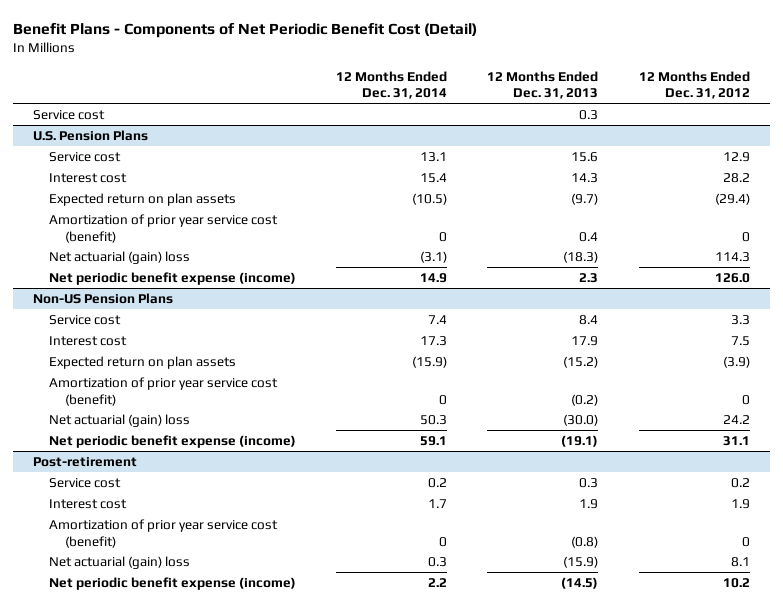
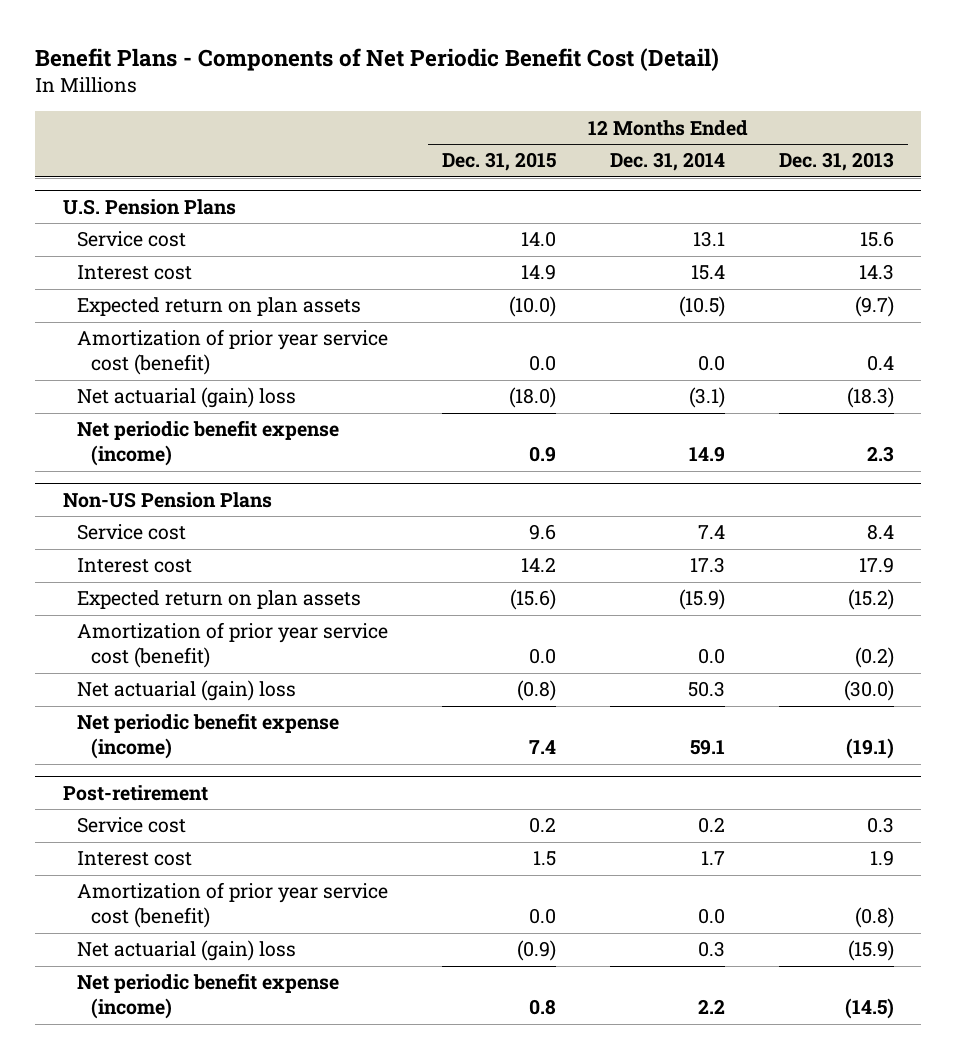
- | 12 Months Ended Dec. 31, 2014 | 12 Months Ended Dec. 31, 2013 | 12 Months Ended Dec. 31, 2012
+ | 12 Months Ended Dec. 31, 2015 | 12 Months Ended Dec. 31, 2014 | 12 Months Ended Dec. 31, 2013
- Service cost | | 0.3 |
@ U.S. Pension Plans
- Amortization of prior year service cost (benefit) | 0 | 0.4 | 0
+ Amortization of prior year service cost (benefit) | 0.0 | 0.0 | 0.4
@ Non-US Pension Plans
- Amortization of prior year service cost (benefit) | 0 | (0.2) | 0
+ Amortization of prior year service cost (benefit) | 0.0 | 0.0 | (0.2)
@ Post-retirement
- Amortization of prior year service cost (benefit) | 0 | (0.8) | 0
+ Amortization of prior year service cost (benefit) | 0.0 | 0.0 | (0.8)

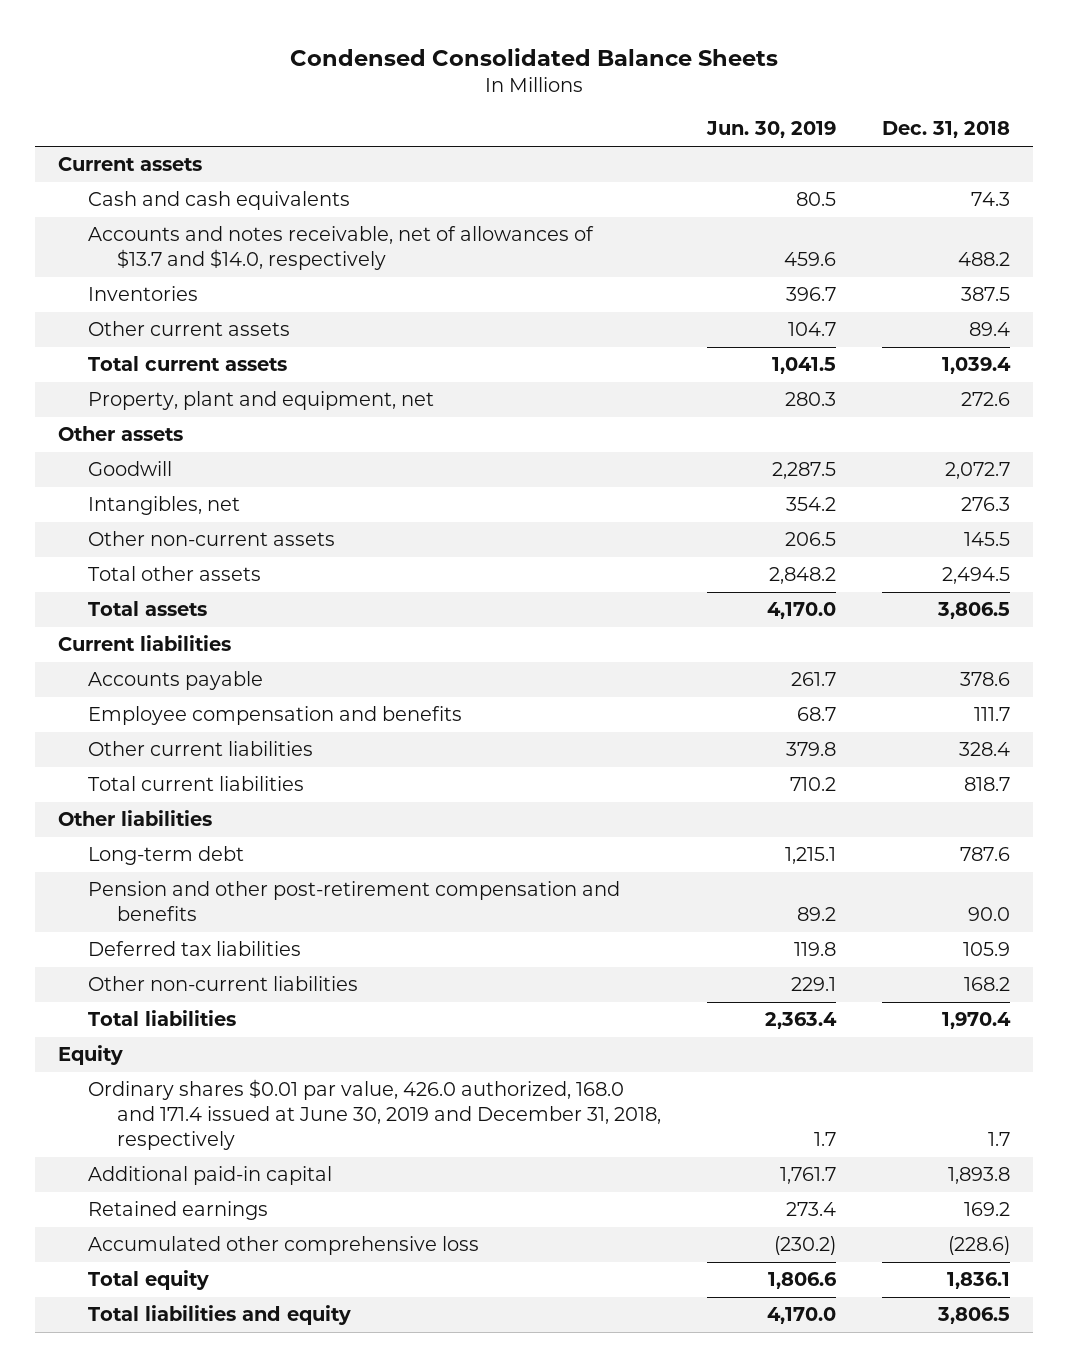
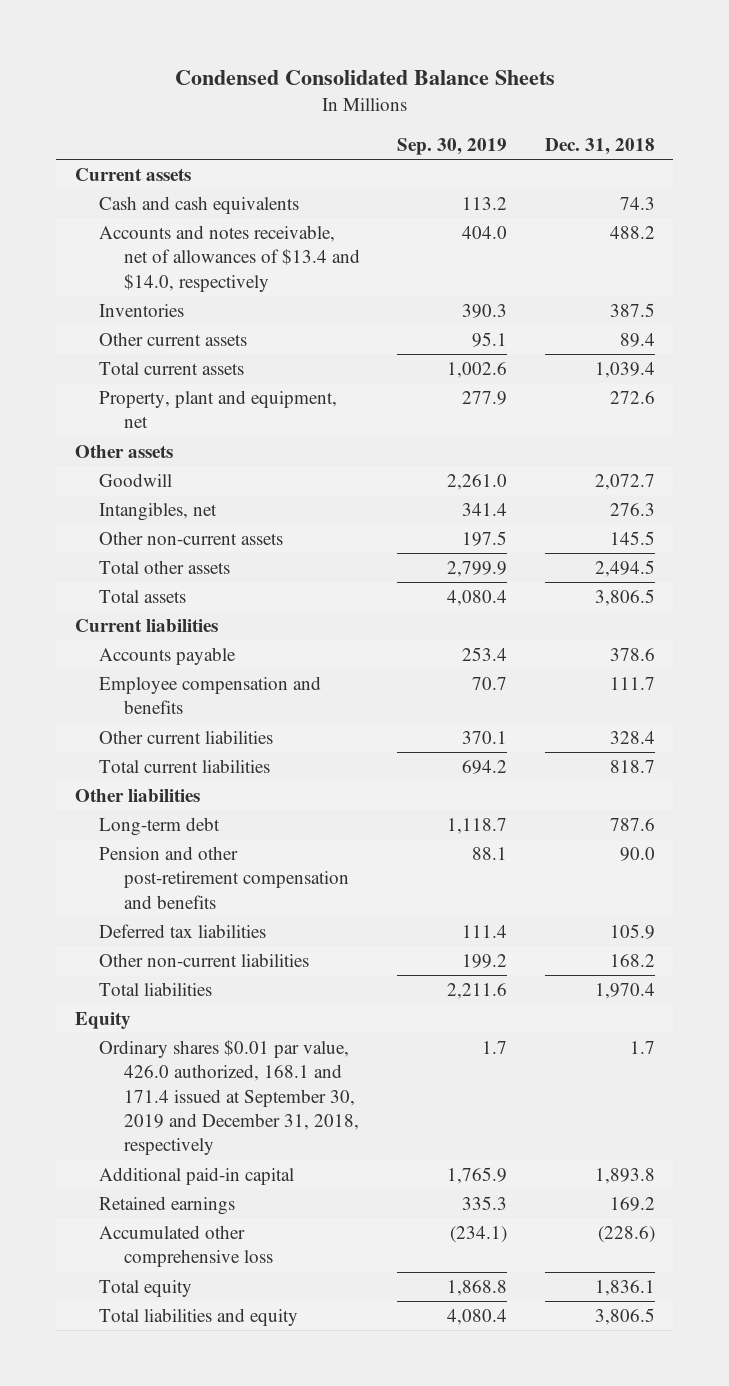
- | Jun. 30, 2019 | Dec. 31, 2018
+ | Sep. 30, 2019 | Dec. 31, 2018
- Accounts and notes receivable, net of allowances of $13.7 and $14.0, respectively | 459.6 | 488.2
+ Accounts and notes receivable, net of allowances of $13.4 and $14.0, respectively | 404.0 | 488.2
- Ordinary shares $0.01 par value, 426.0 authorized, 168.0 and 171.4 issued at June 30, 2019 and December 31, 2018, respectively | 1.7 | 1.7
+ Ordinary shares $0.01 par value, 426.0 authorized, 168.1 and 171.4 issued at September 30, 2019 and December 31, 2018, respectively | 1.7 | 1.7

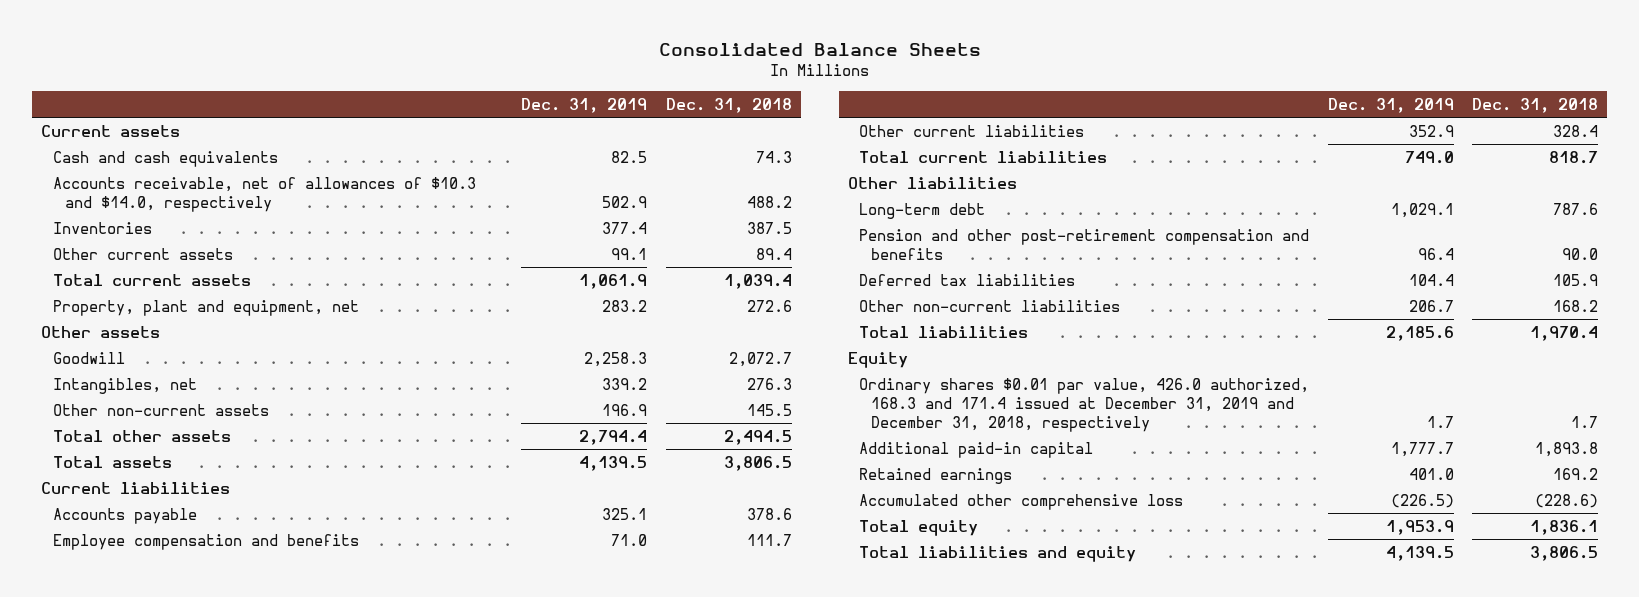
- Condensed Consolidated Balance Sheets
+ Consolidated Balance Sheets
- | Sep. 30, 2019 | Dec. 31, 2018
+ | Dec. 31, 2019 | Dec. 31, 2018
- Accounts and notes receivable, net of allowances of $13.4 and $14.0, respectively | 404.0 | 488.2
+ Accounts receivable, net of allowances of $10.3 and $14.0, respectively | 502.9 | 488.2
- Ordinary shares $0.01 par value, 426.0 authorized, 168.1 and 171.4 issued at September 30, 2019 and December 31, 2018, respectively | 1.7 | 1.7
+ Ordinary shares $0.01 par value, 426.0 authorized, 168.3 and 171.4 issued at December 31, 2019 and December 31, 2018, respectively | 1.7 | 1.7

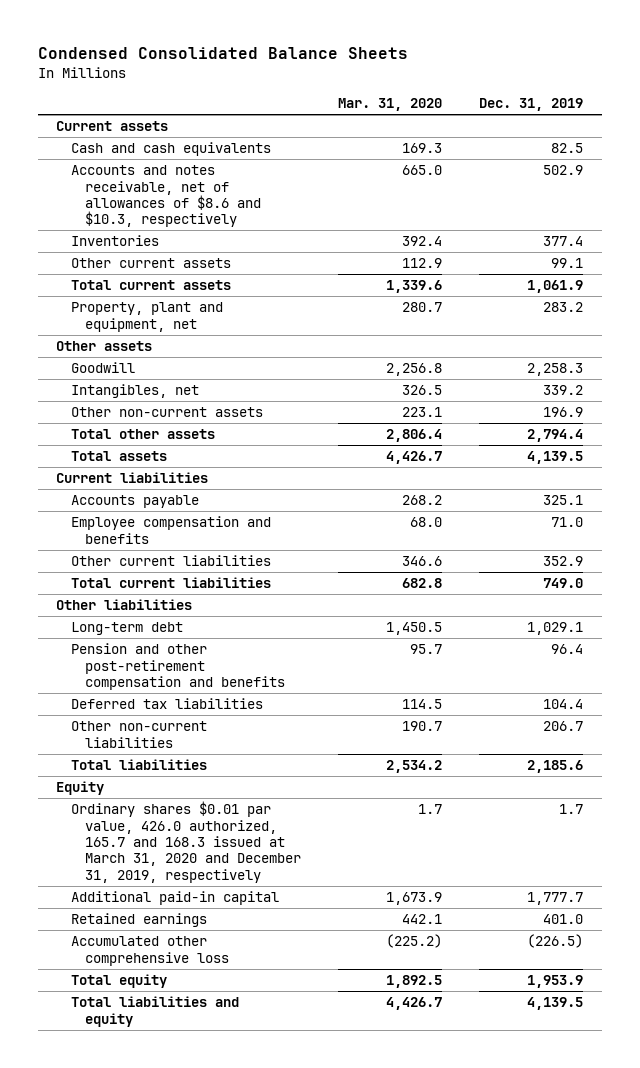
- Consolidated Balance Sheets
+ Condensed Consolidated Balance Sheets
- | Dec. 31, 2019 | Dec. 31, 2018
+ | Mar. 31, 2020 | Dec. 31, 2019
- Accounts receivable, net of allowances of $10.3 and $14.0, respectively | 502.9 | 488.2
+ Accounts and notes receivable, net of allowances of $8.6 and $10.3, respectively | 665.0 | 502.9
- Ordinary shares $0.01 par value, 426.0 authorized, 168.3 and 171.4 issued at December 31, 2019 and December 31, 2018, respectively | 1.7 | 1.7
+ Ordinary shares $0.01 par value, 426.0 authorized, 165.7 and 168.3 issued at March 31, 2020 and December 31, 2019, respectively | 1.7 | 1.7

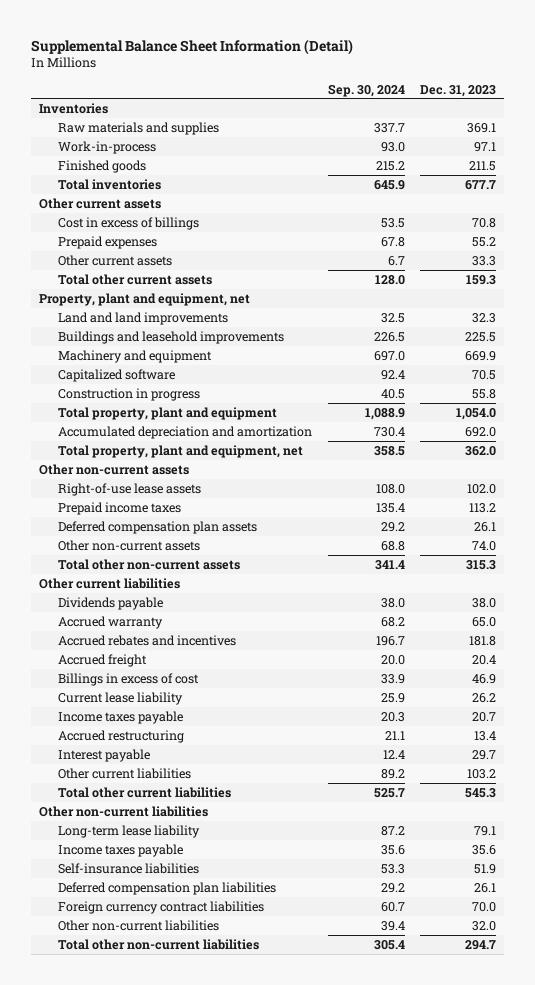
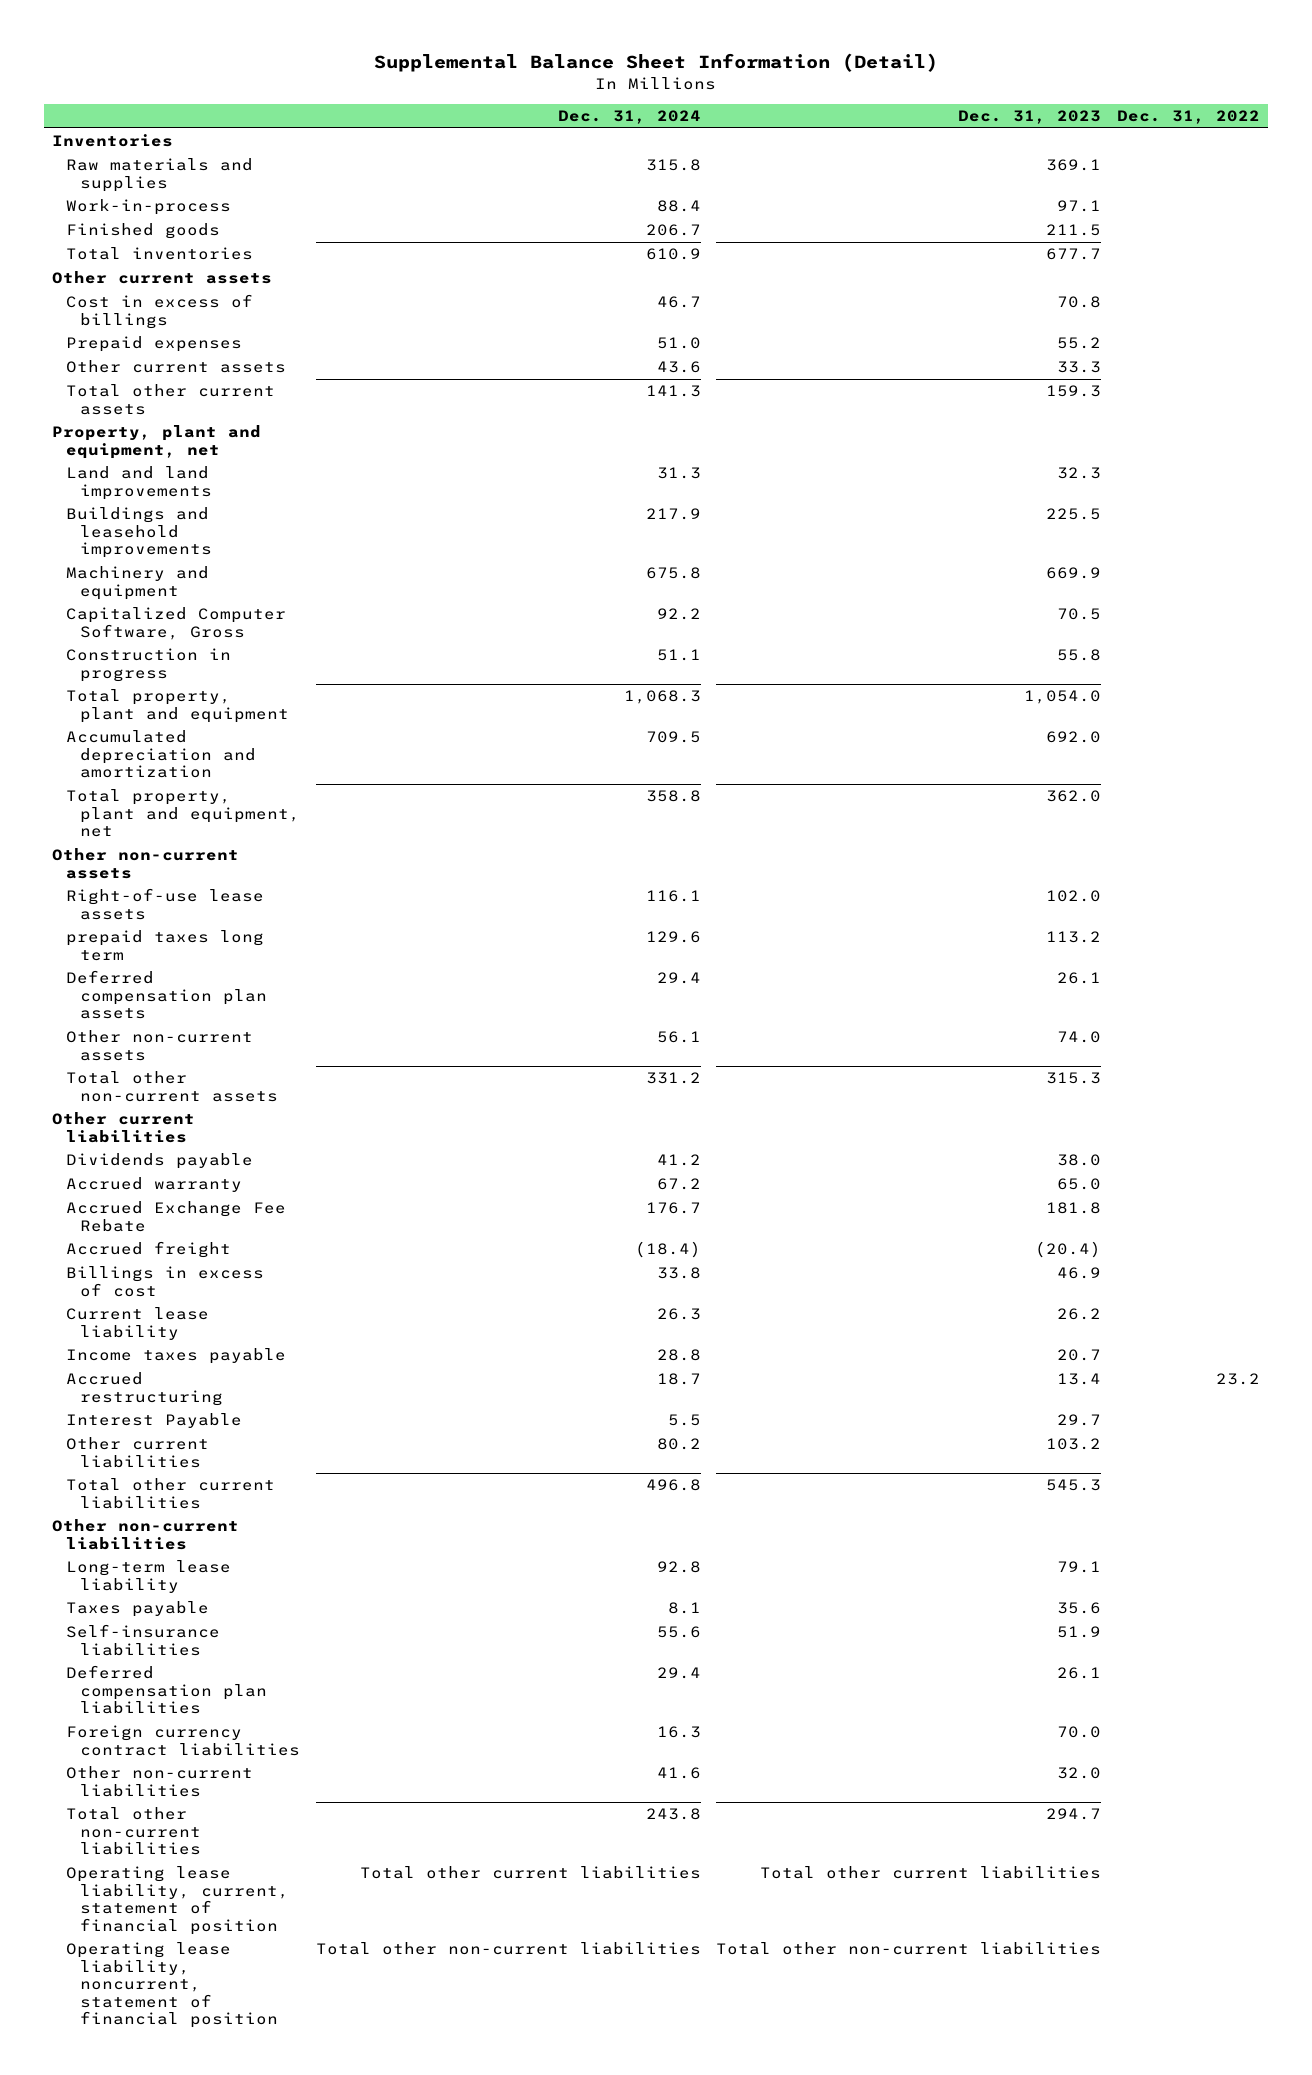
- | Sep. 30, 2024 | Dec. 31, 2023
+ | Dec. 31, 2024 | Dec. 31, 2023 | Dec. 31, 2022
- Capitalized software | 92.4 | 70.5
+ Capitalized Computer Software, Gross | 92.2 | 70.5 |
- Prepaid income taxes | 135.4 | 113.2
+ prepaid taxes long term | 129.6 | 113.2 |
- Accrued rebates and incentives | 196.7 | 181.8
- Accrued freight | 20.0 | 20.4
+ Accrued Exchange Fee Rebate | 176.7 | 181.8 |
+ Accrued freight | (18.4) | (20.4) |
- Interest payable | 12.4 | 29.7
+ Interest Payable | 5.5 | 29.7 |
- Income taxes payable | 35.6 | 35.6
+ Taxes payable | 8.1 | 35.6 |
+ Operating lease liability, current, statement of financial position | Total other current liabilities | Total other current liabilities |
+ Operating lease liability, noncurrent, statement of financial position | Total other non-current liabilities | Total other non-current liabilities |

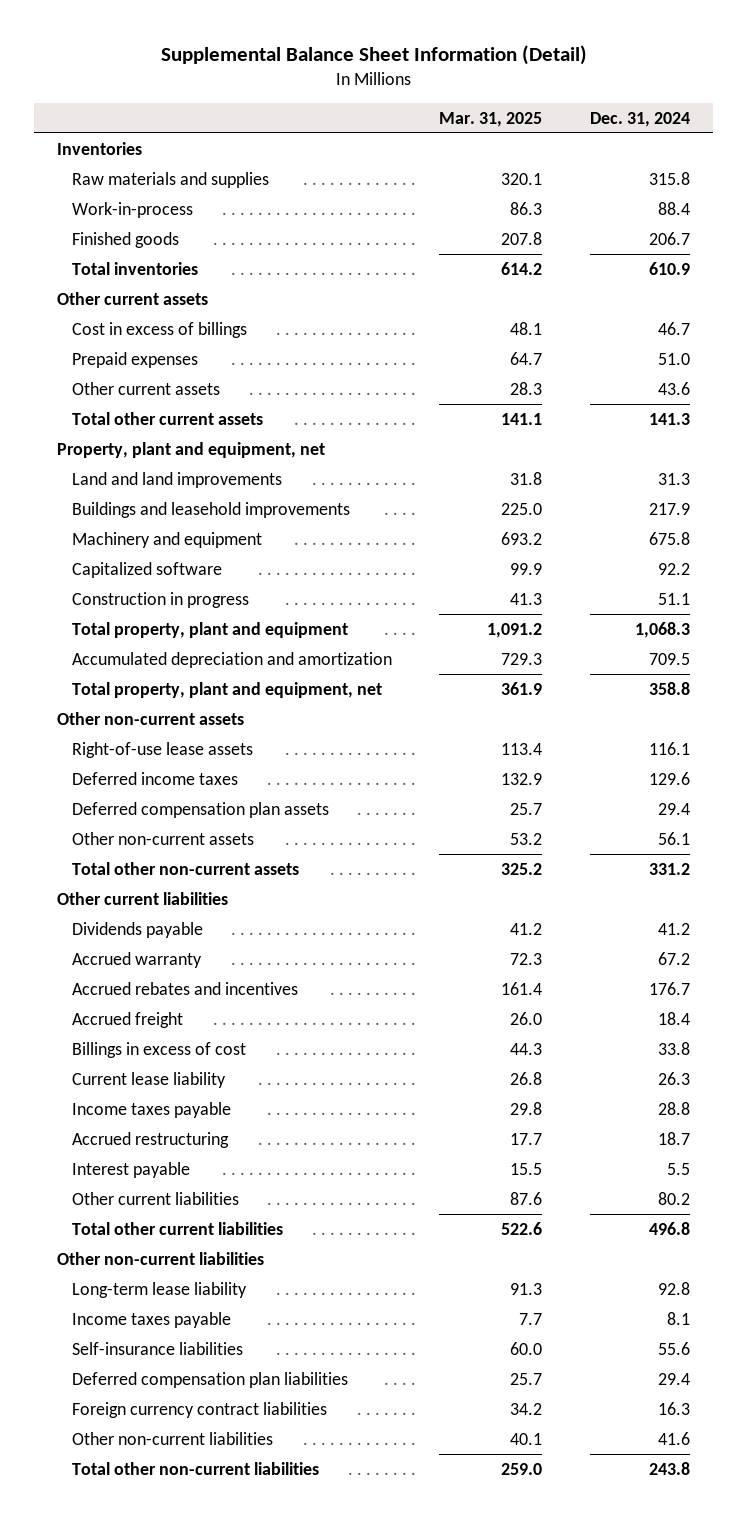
- | Dec. 31, 2024 | Dec. 31, 2023 | Dec. 31, 2022
+ | Mar. 31, 2025 | Dec. 31, 2024
- Capitalized Computer Software, Gross | 92.2 | 70.5 |
+ Capitalized software | 99.9 | 92.2
- prepaid taxes long term | 129.6 | 113.2 |
+ Deferred income taxes | 132.9 | 129.6
- Accrued Exchange Fee Rebate | 176.7 | 181.8 |
- Accrued freight | (18.4) | (20.4) |
+ Accrued rebates and incentives | 161.4 | 176.7
+ Accrued freight | 26.0 | 18.4
- Interest Payable | 5.5 | 29.7 |
+ Interest payable | 15.5 | 5.5
- Taxes payable | 8.1 | 35.6 |
+ Income taxes payable | 7.7 | 8.1
- Operating lease liability, current, statement of financial position | Total other current liabilities | Total other current liabilities |
- Operating lease liability, noncurrent, statement of financial position | Total other non-current liabilities | Total other non-current liabilities |

